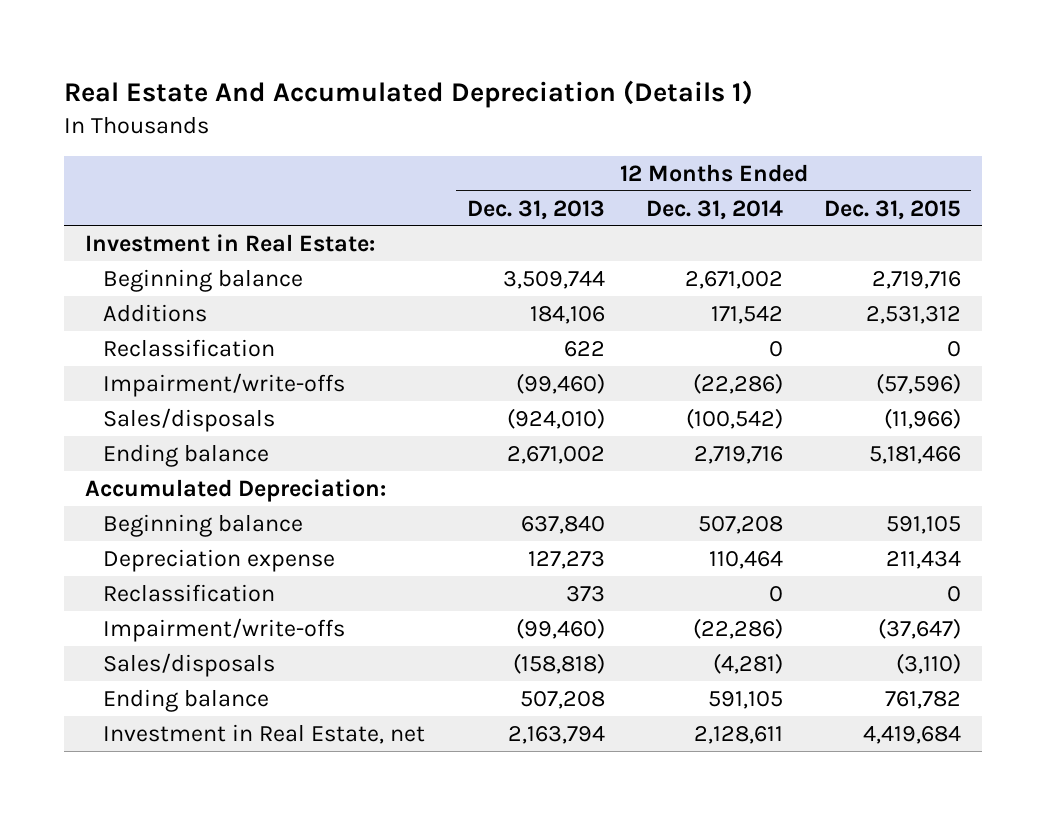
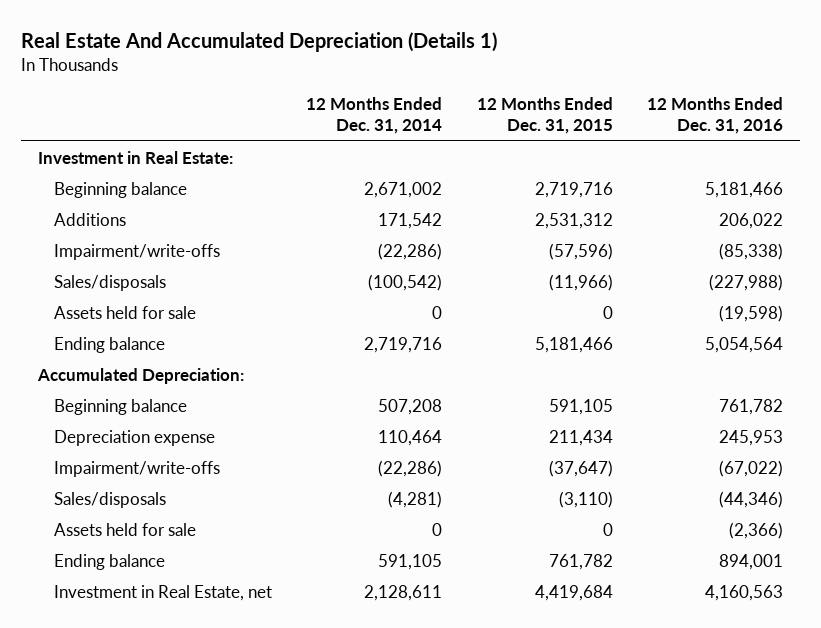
- | 12 Months Ended Dec. 31, 2013 | 12 Months Ended Dec. 31, 2014 | 12 Months Ended Dec. 31, 2015
+ | 12 Months Ended Dec. 31, 2014 | 12 Months Ended Dec. 31, 2015 | 12 Months Ended Dec. 31, 2016
- Reclassification | 622 | 0 | 0
+ Assets held for sale | 0 | 0 | (19,598)
- Reclassification | 373 | 0 | 0
+ Assets held for sale | 0 | 0 | (2,366)

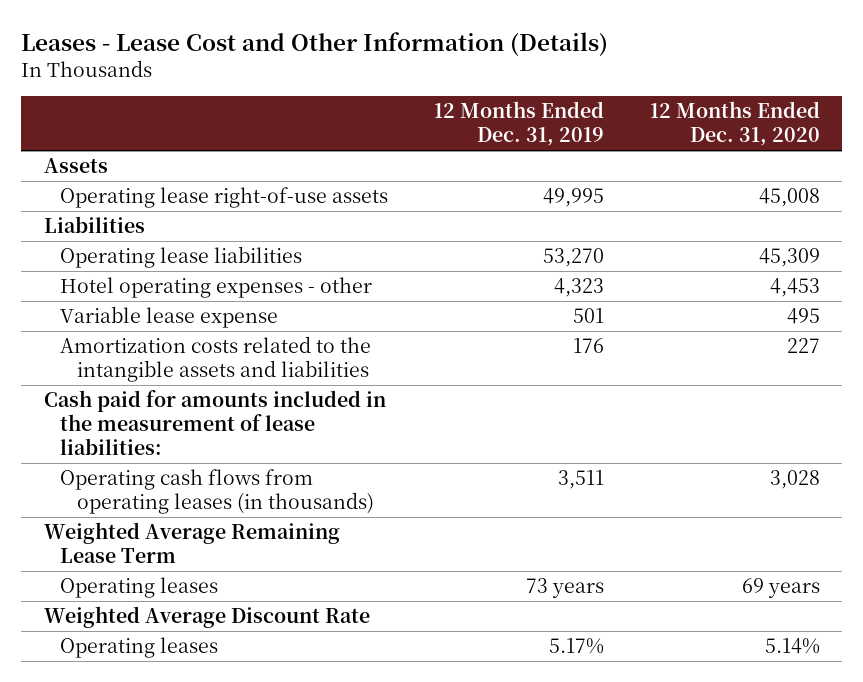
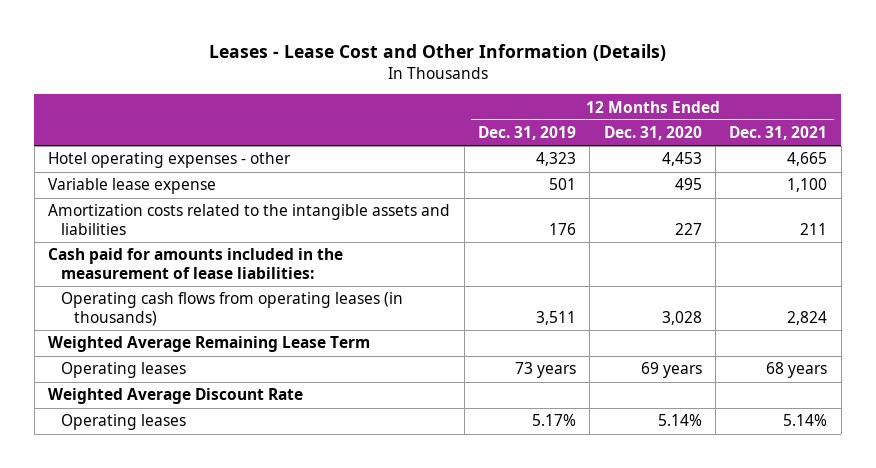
- | 12 Months Ended Dec. 31, 2019 | 12 Months Ended Dec. 31, 2020
+ | 12 Months Ended Dec. 31, 2019 | 12 Months Ended Dec. 31, 2020 | 12 Months Ended Dec. 31, 2021
- Assets
- Operating lease right-of-use assets | 49,995 | 45,008
- Liabilities
- Operating lease liabilities | 53,270 | 45,309

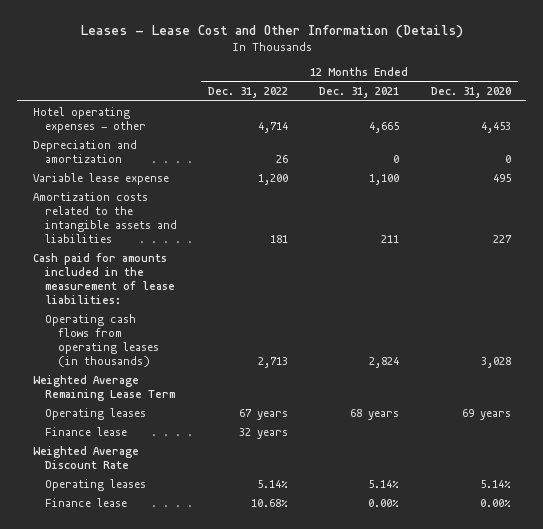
- | 12 Months Ended Dec. 31, 2019 | 12 Months Ended Dec. 31, 2020 | 12 Months Ended Dec. 31, 2021
+ | 12 Months Ended Dec. 31, 2022 | 12 Months Ended Dec. 31, 2021 | 12 Months Ended Dec. 31, 2020
+ Depreciation and amortization | 26 | 0 | 0
+ Finance lease | 32 years | |
+ Finance lease | 10.68% | 0.00% | 0.00%

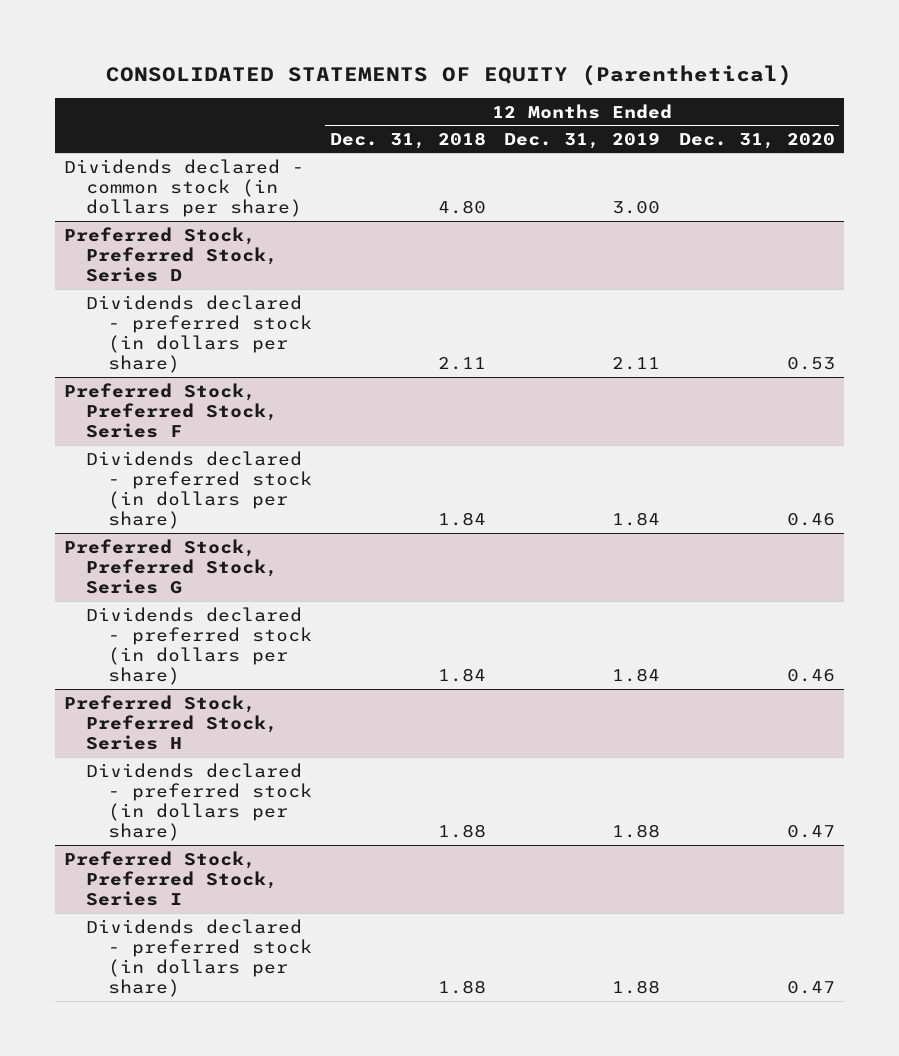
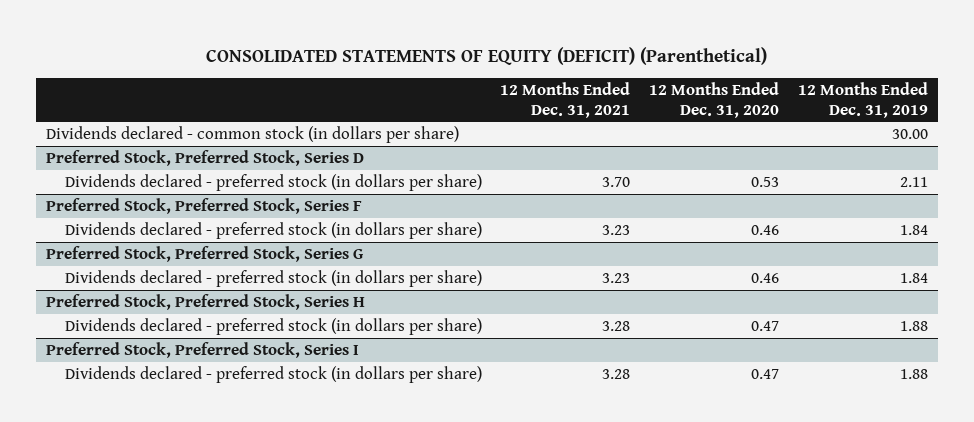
- CONSOLIDATED STATEMENTS OF EQUITY (Parenthetical)
+ CONSOLIDATED STATEMENTS OF EQUITY (DEFICIT) (Parenthetical)
- | 12 Months Ended Dec. 31, 2018 | 12 Months Ended Dec. 31, 2019 | 12 Months Ended Dec. 31, 2020
+ | 12 Months Ended Dec. 31, 2021 | 12 Months Ended Dec. 31, 2020 | 12 Months Ended Dec. 31, 2019
- Dividends declared - common stock (in dollars per share) | 4.80 | 3.00 |
+ Dividends declared - common stock (in dollars per share) | | | 30.00

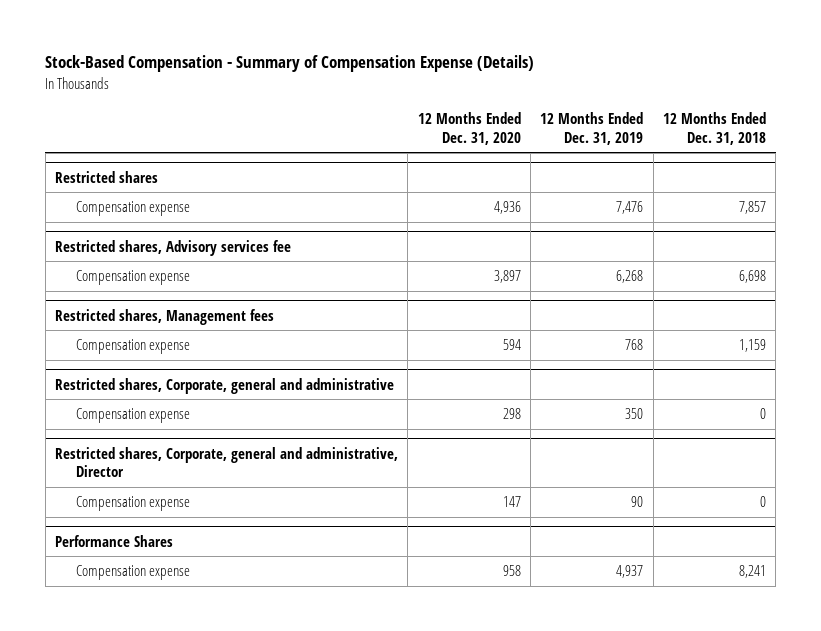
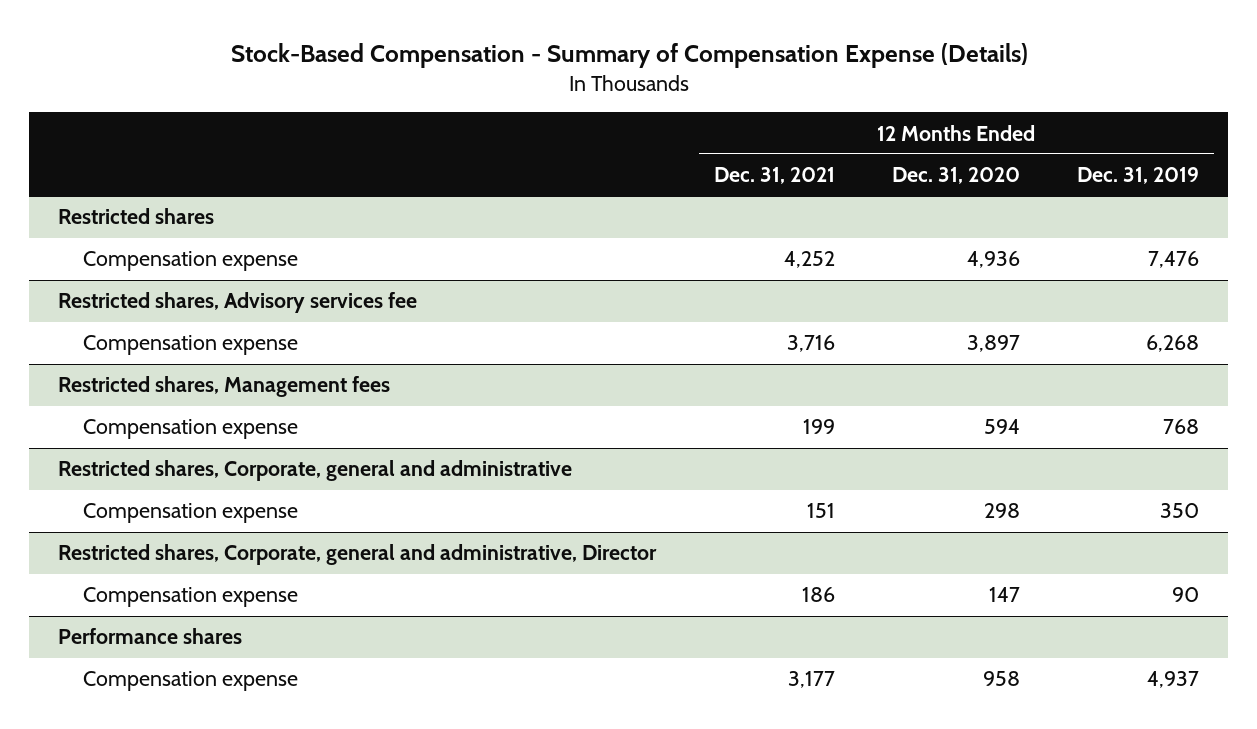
- | 12 Months Ended Dec. 31, 2020 | 12 Months Ended Dec. 31, 2019 | 12 Months Ended Dec. 31, 2018
+ | 12 Months Ended Dec. 31, 2021 | 12 Months Ended Dec. 31, 2020 | 12 Months Ended Dec. 31, 2019
- Performance Shares
+ Performance shares

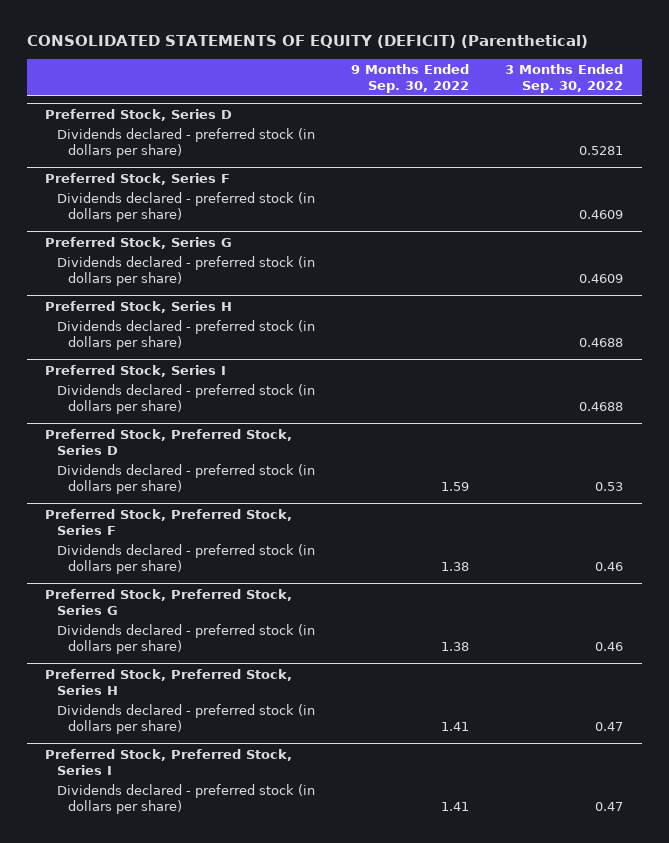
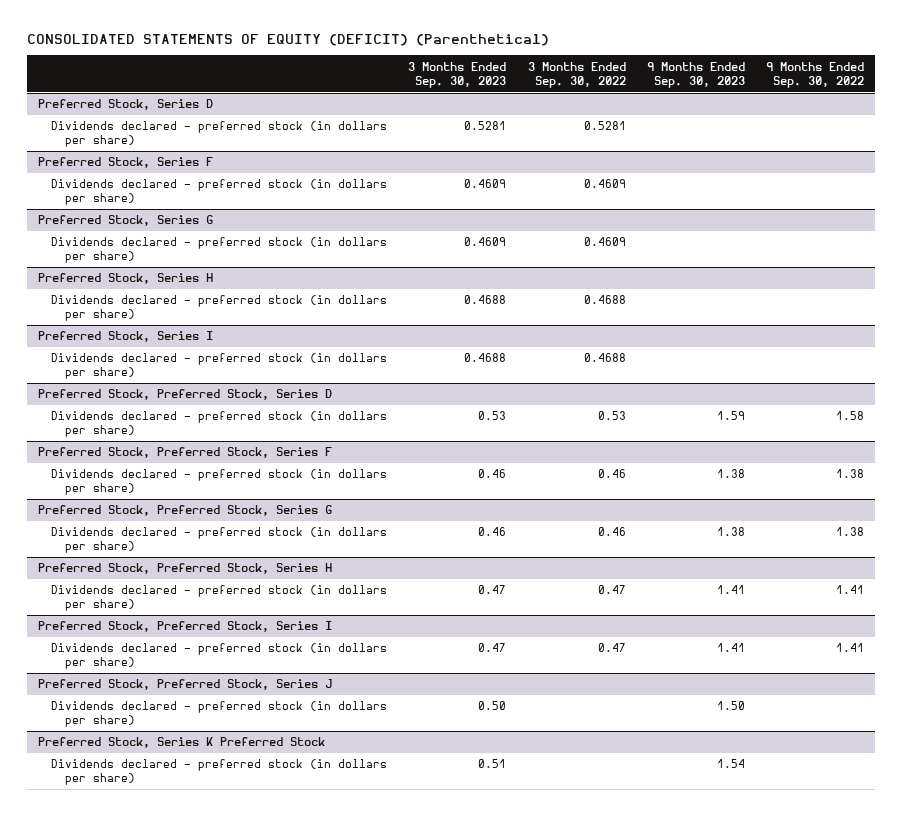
- | 9 Months Ended Sep. 30, 2022 | 3 Months Ended Sep. 30, 2022
+ | 3 Months Ended Sep. 30, 2023 | 3 Months Ended Sep. 30, 2022 | 9 Months Ended Sep. 30, 2023 | 9 Months Ended Sep. 30, 2022
@ Preferred Stock, Preferred Stock, Series D
- Dividends declared - preferred stock (in dollars per share) | 1.59 | 0.53
+ Dividends declared - preferred stock (in dollars per share) | 0.53 | 0.53 | 1.59 | 1.58
+ Preferred Stock, Preferred Stock, Series J
+ Dividends declared - preferred stock (in dollars per share) | 0.50 | | 1.50 |
+ Preferred Stock, Series K Preferred Stock
+ Dividends declared - preferred stock (in dollars per share) | 0.51 | | 1.54 |

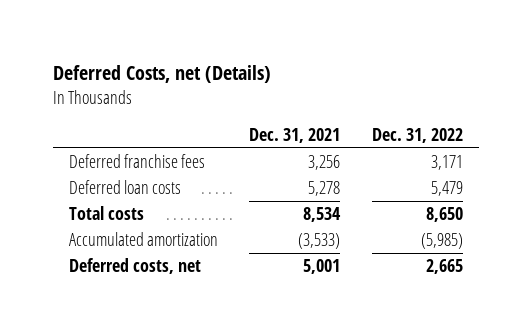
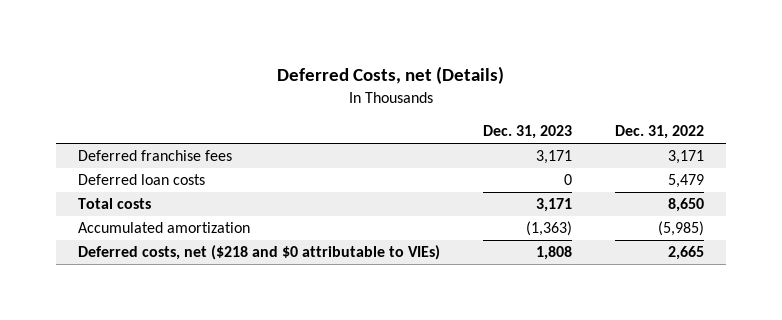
- | Dec. 31, 2021 | Dec. 31, 2022
+ | Dec. 31, 2023 | Dec. 31, 2022
- Deferred costs, net | 5,001 | 2,665
+ Deferred costs, net ($218 and $0 attributable to VIEs) | 1,808 | 2,665

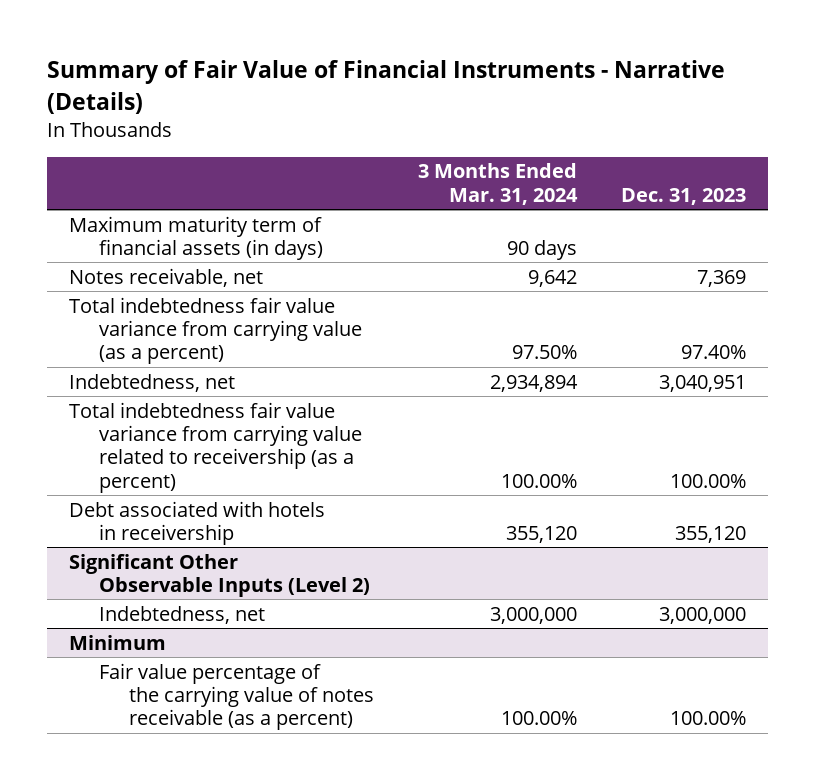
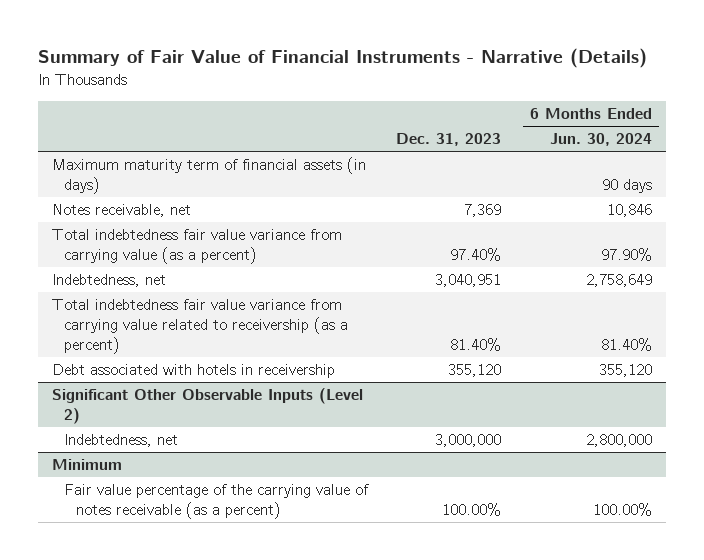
- | 3 Months Ended Mar. 31, 2024 | Dec. 31, 2023
+ | Dec. 31, 2023 | 6 Months Ended Jun. 30, 2024
- Total indebtedness fair value variance from carrying value related to receivership (as a percent) | 100.00% | 100.00%
+ Total indebtedness fair value variance from carrying value related to receivership (as a percent) | 81.40% | 81.40%

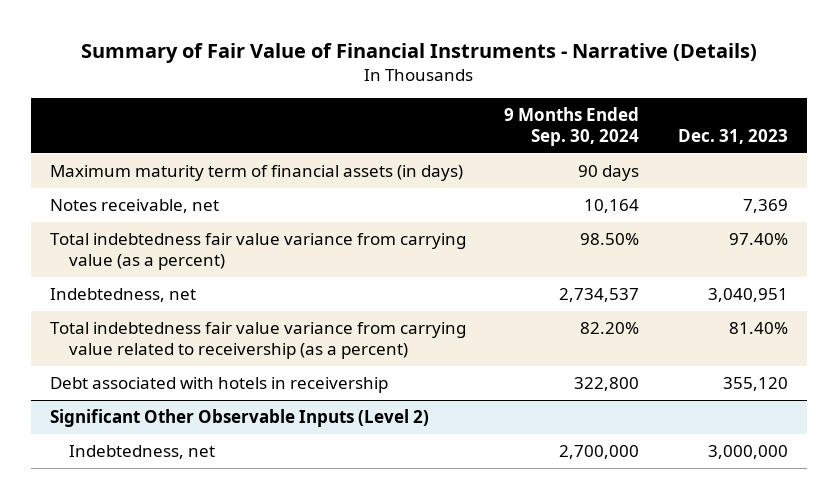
- | Dec. 31, 2023 | 6 Months Ended Jun. 30, 2024
+ | 9 Months Ended Sep. 30, 2024 | Dec. 31, 2023
- Minimum
- Fair value percentage of the carrying value of notes receivable (as a percent) | 100.00% | 100.00%

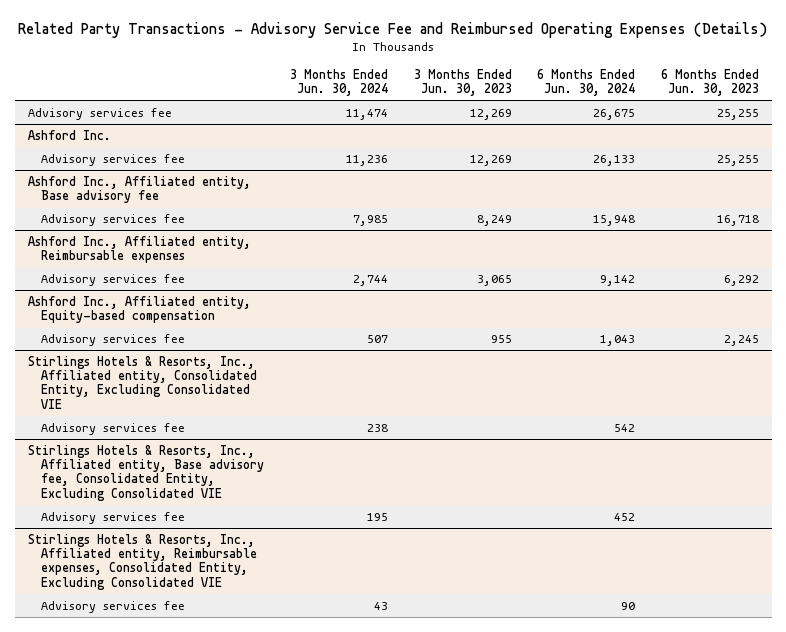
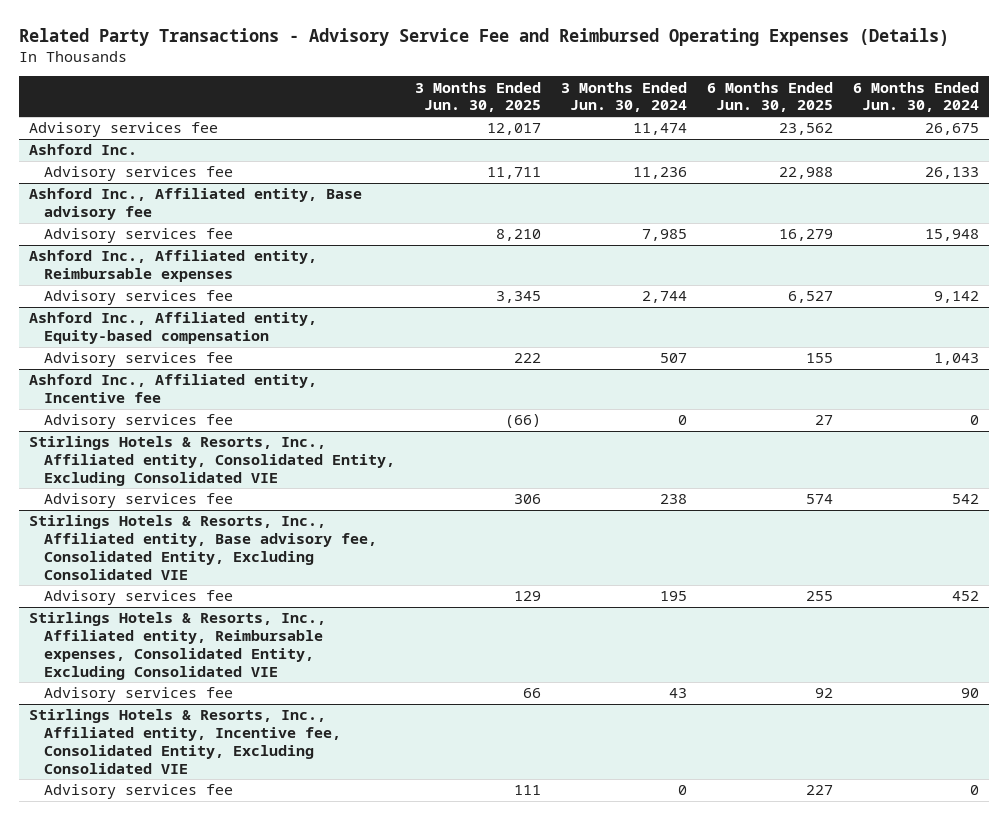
- | 3 Months Ended Jun. 30, 2024 | 3 Months Ended Jun. 30, 2023 | 6 Months Ended Jun. 30, 2024 | 6 Months Ended Jun. 30, 2023
+ | 3 Months Ended Jun. 30, 2025 | 3 Months Ended Jun. 30, 2024 | 6 Months Ended Jun. 30, 2025 | 6 Months Ended Jun. 30, 2024
+ Ashford Inc., Affiliated entity, Incentive fee
+ Advisory services fee | (66) | 0 | 27 | 0
+ Stirlings Hotels & Resorts, Inc., Affiliated entity, Incentive fee, Consolidated Entity, Excluding Consolidated VIE
+ Advisory services fee | 111 | 0 | 227 | 0

